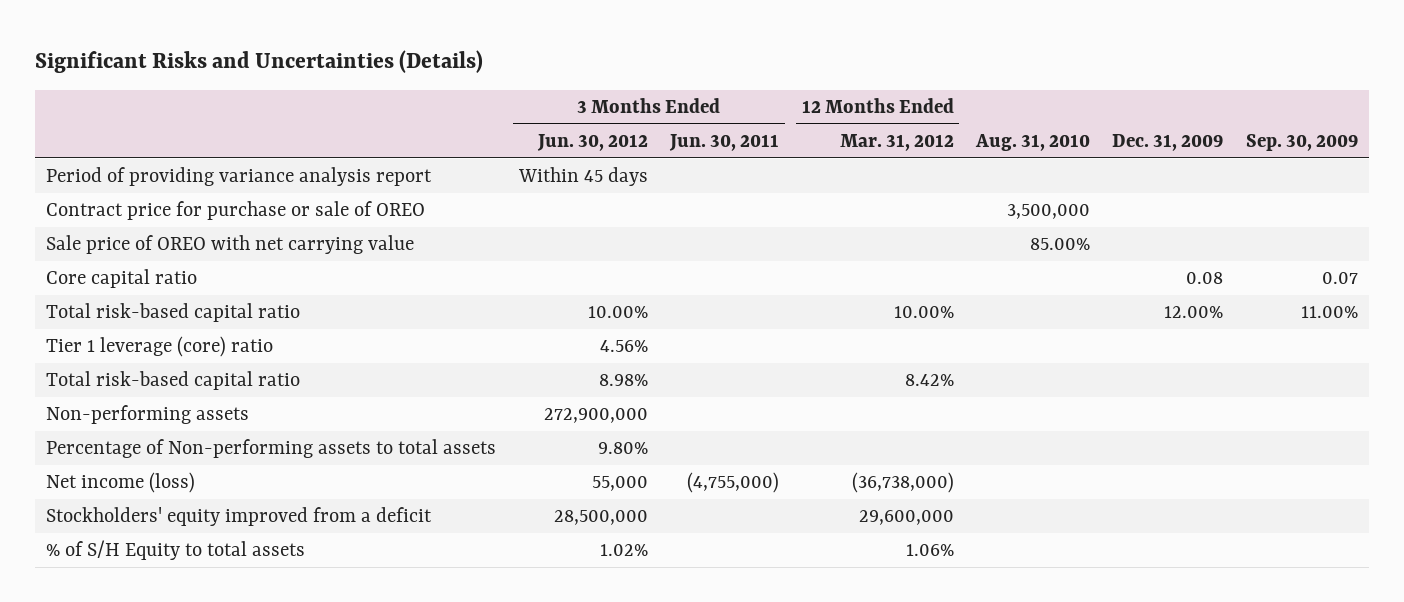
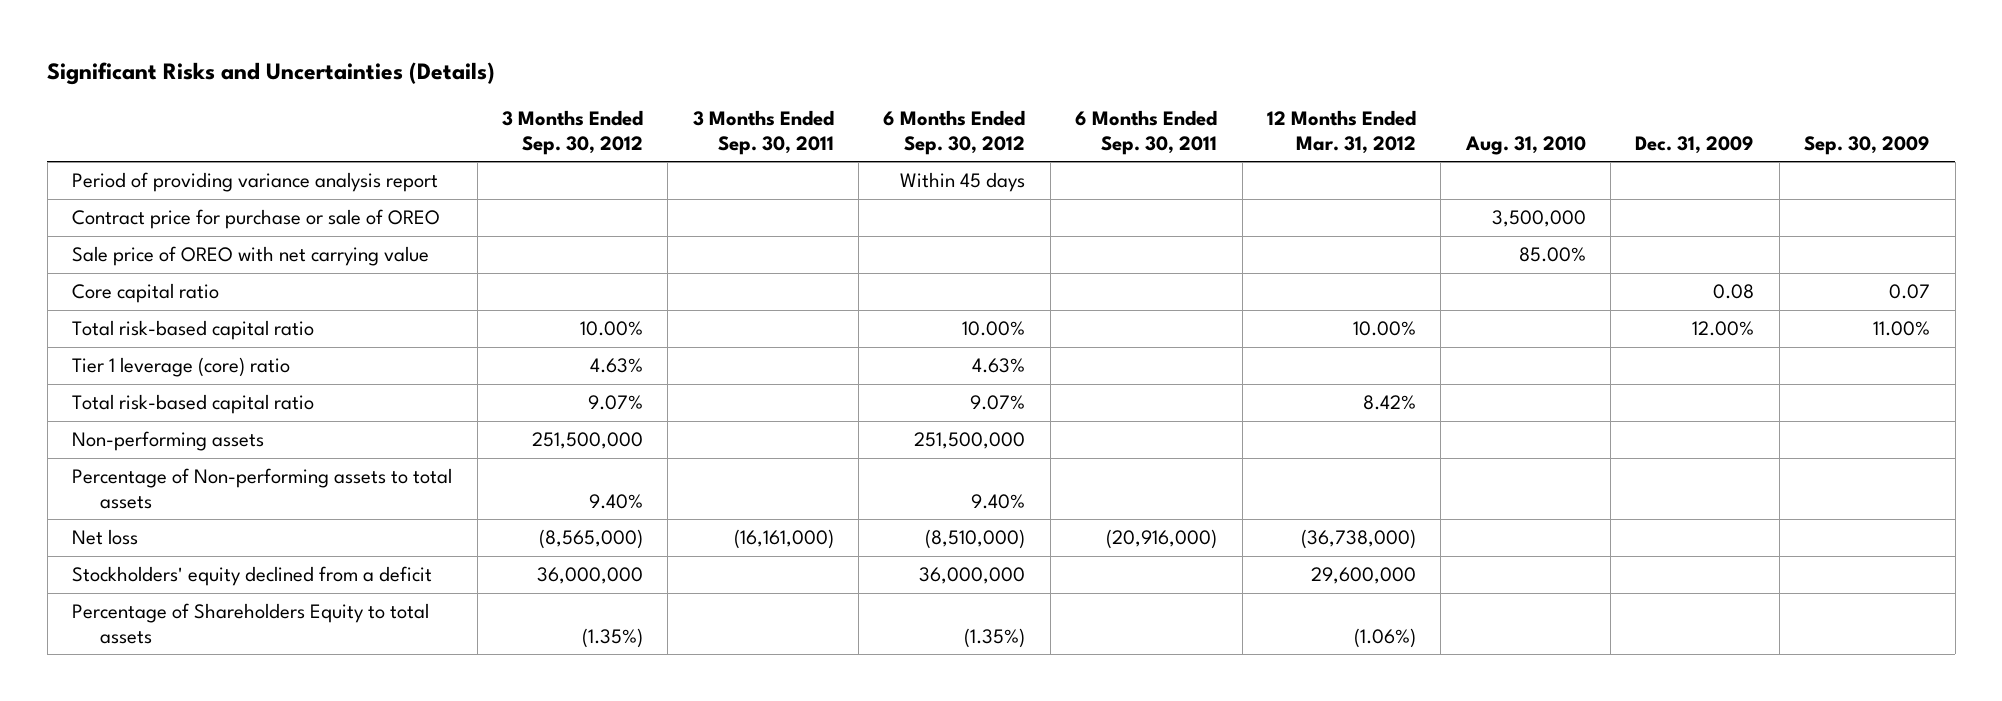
- | 3 Months Ended Jun. 30, 2012 | 3 Months Ended Jun. 30, 2011 | 12 Months Ended Mar. 31, 2012 | Aug. 31, 2010 | Dec. 31, 2009 | Sep. 30, 2009
+ | 3 Months Ended Sep. 30, 2012 | 3 Months Ended Sep. 30, 2011 | 6 Months Ended Sep. 30, 2012 | 6 Months Ended Sep. 30, 2011 | 12 Months Ended Mar. 31, 2012 | Aug. 31, 2010 | Dec. 31, 2009 | Sep. 30, 2009
- Net income (loss) | 55,000 | (4,755,000) | (36,738,000) | | |
- Stockholders' equity improved from a deficit | 28,500,000 | | 29,600,000 | | |
- % of S/H Equity to total assets | 1.02% | | 1.06% | | |
+ Net loss | (8,565,000) | (16,161,000) | (8,510,000) | (20,916,000) | (36,738,000) | | |
+ Stockholders' equity declined from a deficit | 36,000,000 | | 36,000,000 | | 29,600,000 | | |
+ Percentage of Shareholders Equity to total assets | (1.35%) | | (1.35%) | | (1.06%) | | |

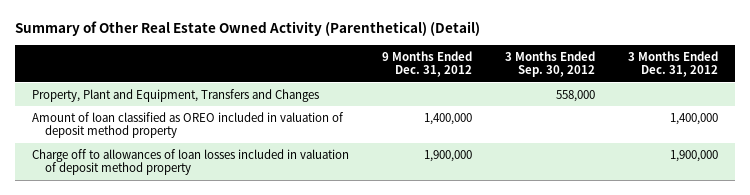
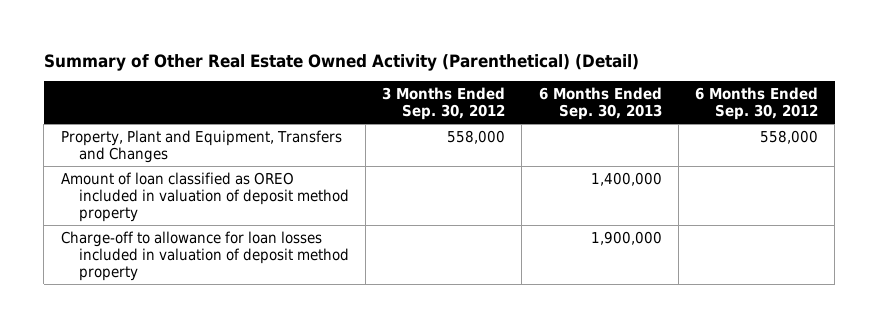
- | 9 Months Ended Dec. 31, 2012 | 3 Months Ended Sep. 30, 2012 | 3 Months Ended Dec. 31, 2012
+ | 3 Months Ended Sep. 30, 2012 | 6 Months Ended Sep. 30, 2013 | 6 Months Ended Sep. 30, 2012
- Charge off to allowances of loan losses included in valuation of deposit method property | 1,900,000 | | 1,900,000
+ Charge-off to allowance for loan losses included in valuation of deposit method property | | 1,900,000 |

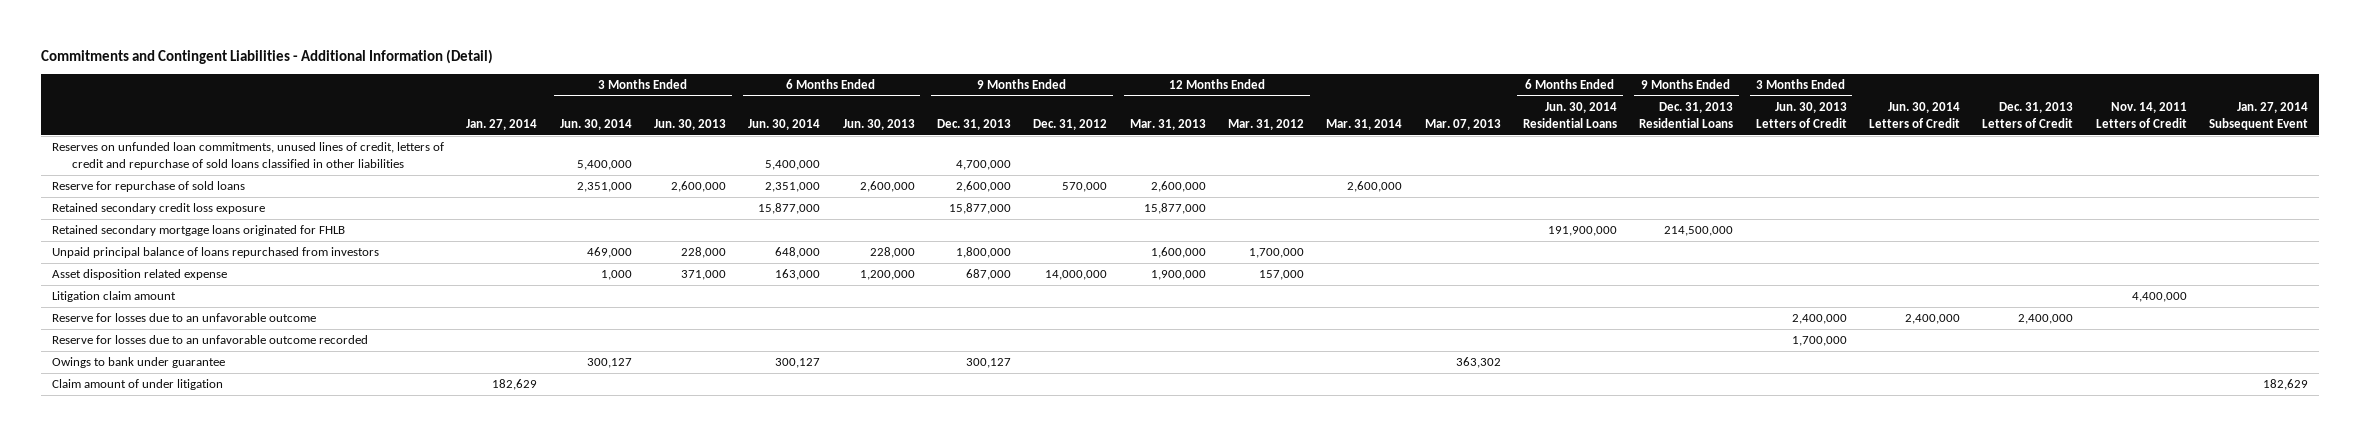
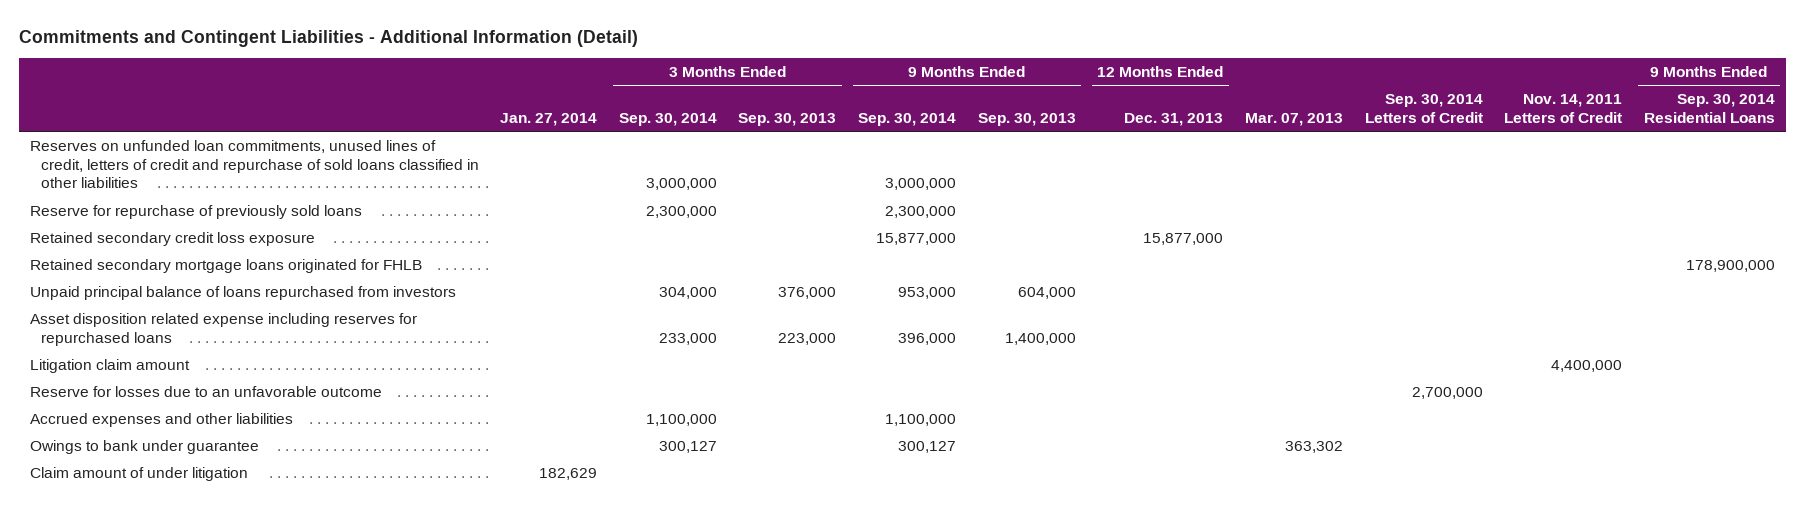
- | Jan. 27, 2014 | 3 Months Ended Jun. 30, 2014 | 3 Months Ended Jun. 30, 2013 | 6 Months Ended Jun. 30, 2014 | 6 Months Ended Jun. 30, 2013 | 9 Months Ended Dec. 31, 2013 | 9 Months Ended Dec. 31, 2012 | 12 Months Ended Mar. 31, 2013 | 12 Months Ended Mar. 31, 2012 | Mar. 31, 2014 | Mar. 07, 2013 | 6 Months Ended Jun. 30, 2014 Residential Loans | 9 Months Ended Dec. 31, 2013 Residential Loans | 3 Months Ended Jun. 30, 2013 Letters of Credit | Jun. 30, 2014 Letters of Credit | Dec. 31, 2013 Letters of Credit | Nov. 14, 2011 Letters of Credit | Jan. 27, 2014 Subsequent Event
+ | Jan. 27, 2014 | 3 Months Ended Sep. 30, 2014 | 3 Months Ended Sep. 30, 2013 | 9 Months Ended Sep. 30, 2014 | 9 Months Ended Sep. 30, 2013 | 12 Months Ended Dec. 31, 2013 | Mar. 07, 2013 | Sep. 30, 2014 Letters of Credit | Nov. 14, 2011 Letters of Credit | 9 Months Ended Sep. 30, 2014 Residential Loans
- Reserve for repurchase of sold loans | | 2,351,000 | 2,600,000 | 2,351,000 | 2,600,000 | 2,600,000 | 570,000 | 2,600,000 | | 2,600,000 | | | | | | | |
+ Reserve for repurchase of previously sold loans | | 2,300,000 | | 2,300,000 | | | | | |
- Asset disposition related expense | | 1,000 | 371,000 | 163,000 | 1,200,000 | 687,000 | 14,000,000 | 1,900,000 | 157,000 | | | | | | | | |
+ Asset disposition related expense including reserves for repurchased loans | | 233,000 | 223,000 | 396,000 | 1,400,000 | | | | |
- Reserve for losses due to an unfavorable outcome recorded | | | | | | | | | | | | | | 1,700,000 | | | |
+ Accrued expenses and other liabilities | | 1,100,000 | | 1,100,000 | | | | | |

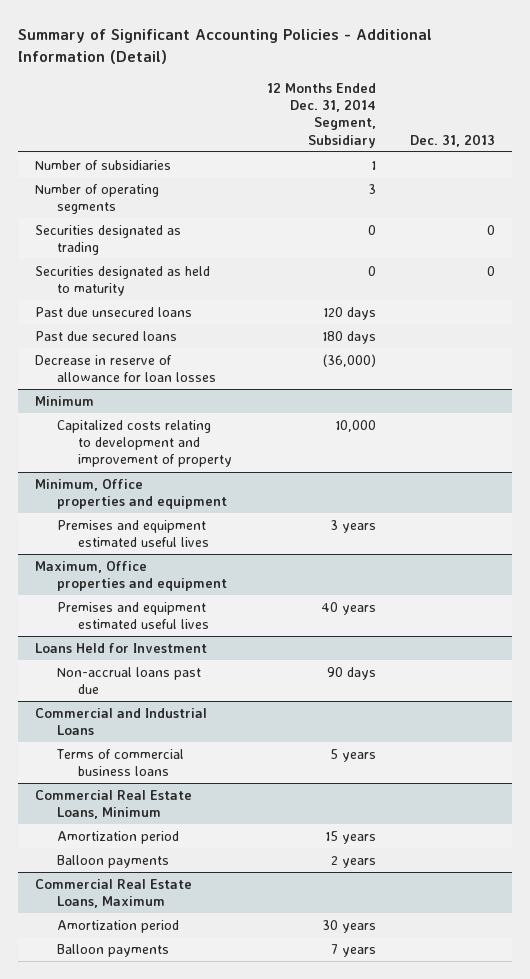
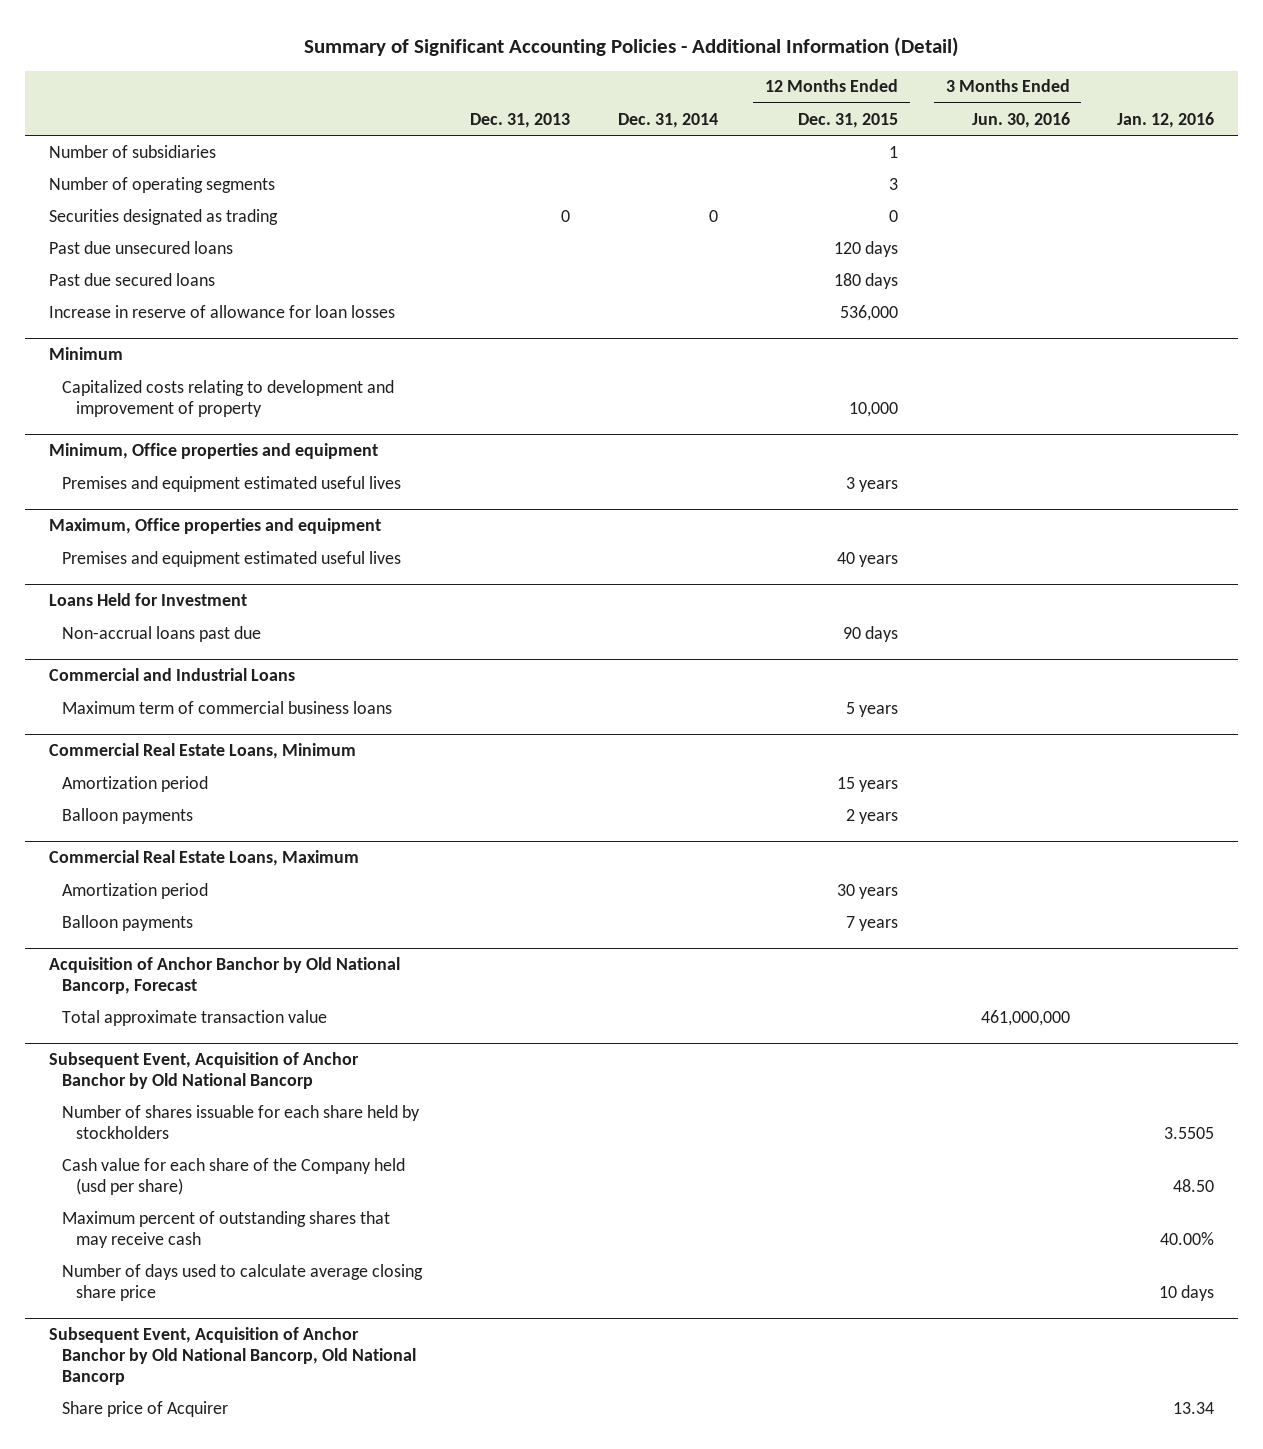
- | 12 Months Ended Dec. 31, 2014 Segment, Subsidiary | Dec. 31, 2013
+ | Dec. 31, 2013 | Dec. 31, 2014 | 12 Months Ended Dec. 31, 2015 | 3 Months Ended Jun. 30, 2016 | Jan. 12, 2016
- Securities designated as held to maturity | 0 | 0
- Decrease in reserve of allowance for loan losses | (36,000) |
+ Increase in reserve of allowance for loan losses | | | 536,000 | |
@ Commercial and Industrial Loans
- Terms of commercial business loans | 5 years |
+ Maximum term of commercial business loans | | | 5 years | |
+ Acquisition of Anchor Banchor by Old National Bancorp, Forecast
+ Total approximate transaction value | | | | 461,000,000 |
+ Subsequent Event, Acquisition of Anchor Banchor by Old National Bancorp
+ Number of shares issuable for each share held by stockholders | | | | | 3.5505
+ Cash value for each share of the Company held (usd per share) | | | | | 48.50
+ Maximum percent of outstanding shares that may receive cash | | | | | 40.00%
+ Number of days used to calculate average closing share price | | | | | 10 days
+ Subsequent Event, Acquisition of Anchor Banchor by Old National Bancorp, Old National Bancorp
+ Share price of Acquirer | | | | | 13.34

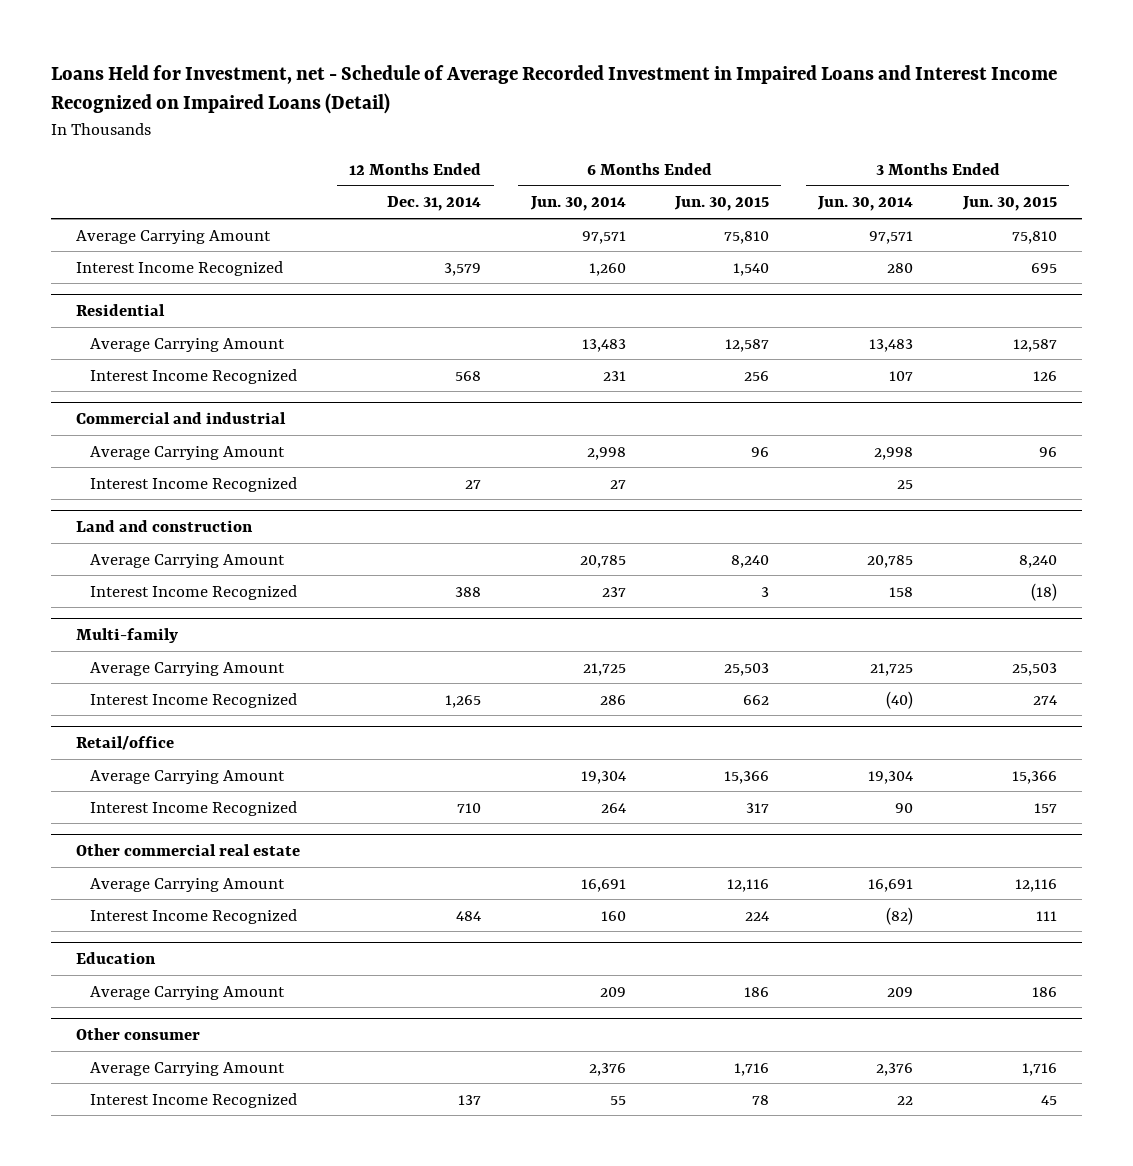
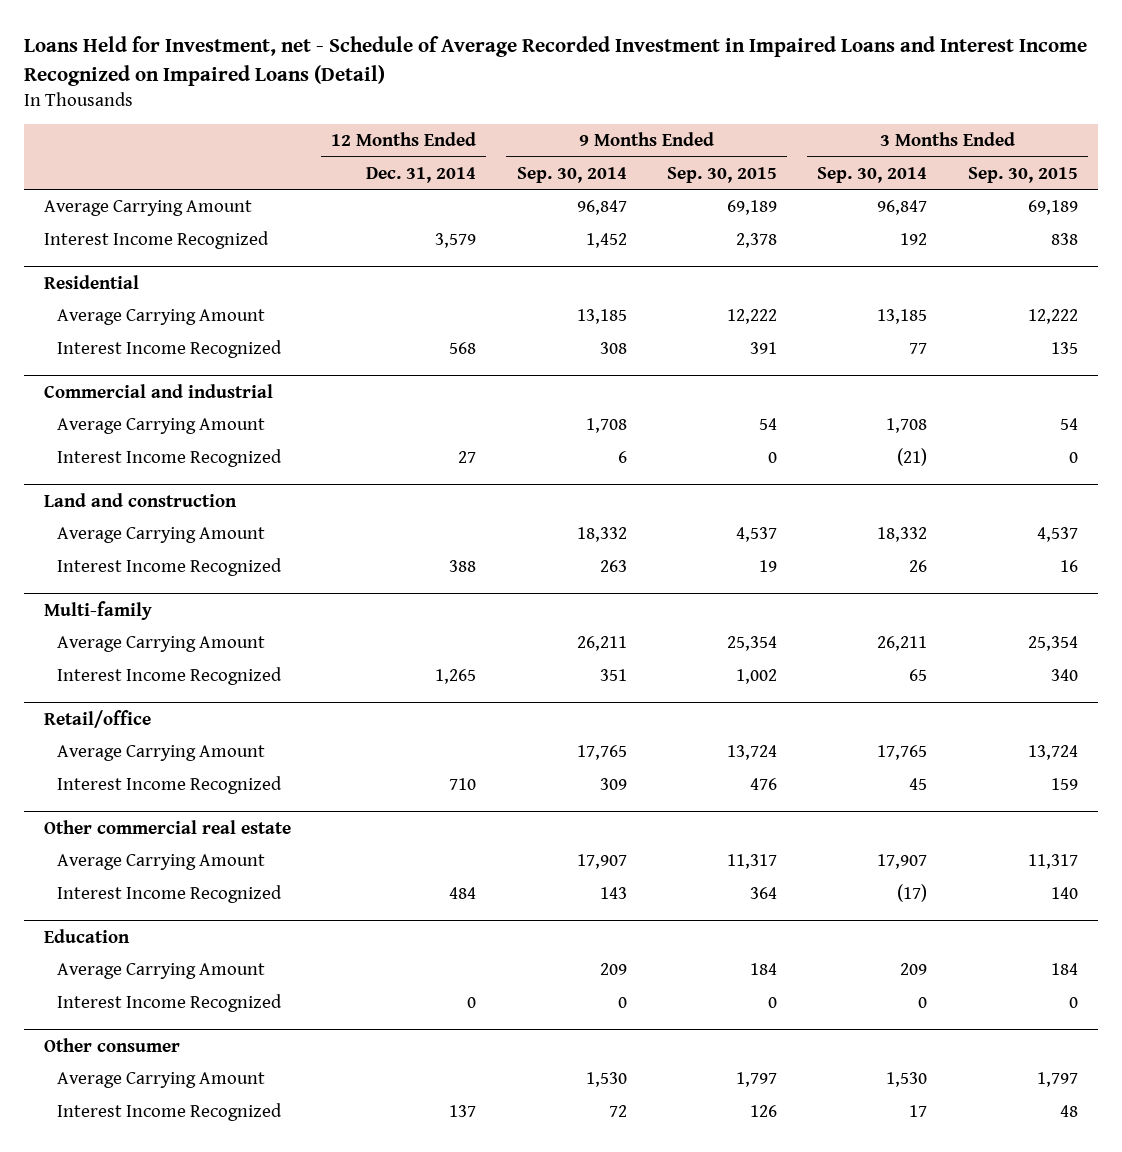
- | 12 Months Ended Dec. 31, 2014 | 6 Months Ended Jun. 30, 2014 | 6 Months Ended Jun. 30, 2015 | 3 Months Ended Jun. 30, 2014 | 3 Months Ended Jun. 30, 2015
+ | 12 Months Ended Dec. 31, 2014 | 9 Months Ended Sep. 30, 2014 | 9 Months Ended Sep. 30, 2015 | 3 Months Ended Sep. 30, 2014 | 3 Months Ended Sep. 30, 2015
@ Education
+ Interest Income Recognized | 0 | 0 | 0 | 0 | 0

